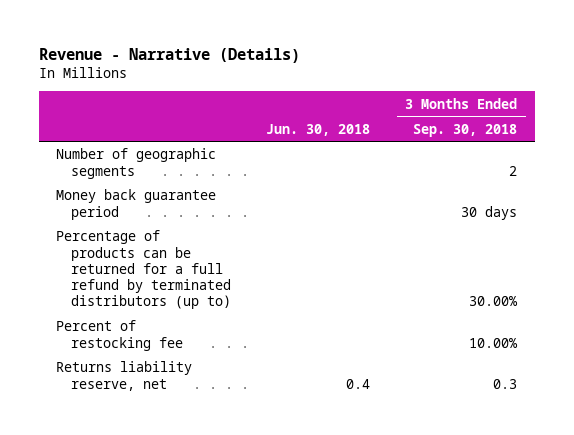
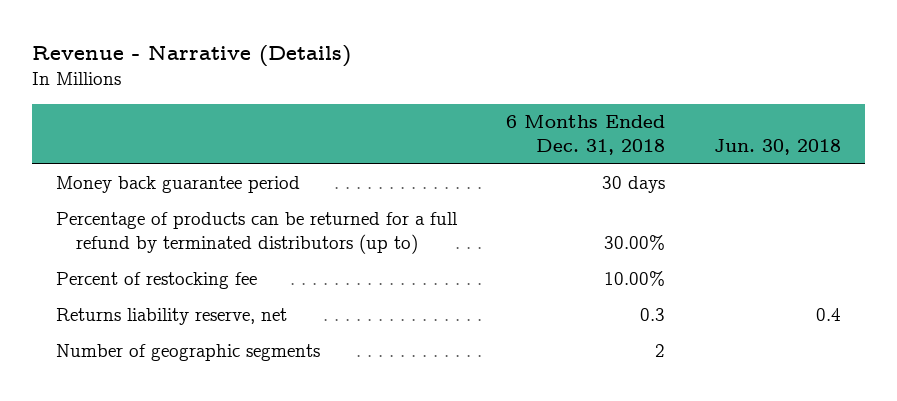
- | Jun. 30, 2018 | 3 Months Ended Sep. 30, 2018
+ | 6 Months Ended Dec. 31, 2018 | Jun. 30, 2018
moved down: Number of geographic segments | 2 |

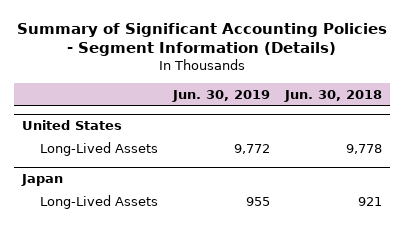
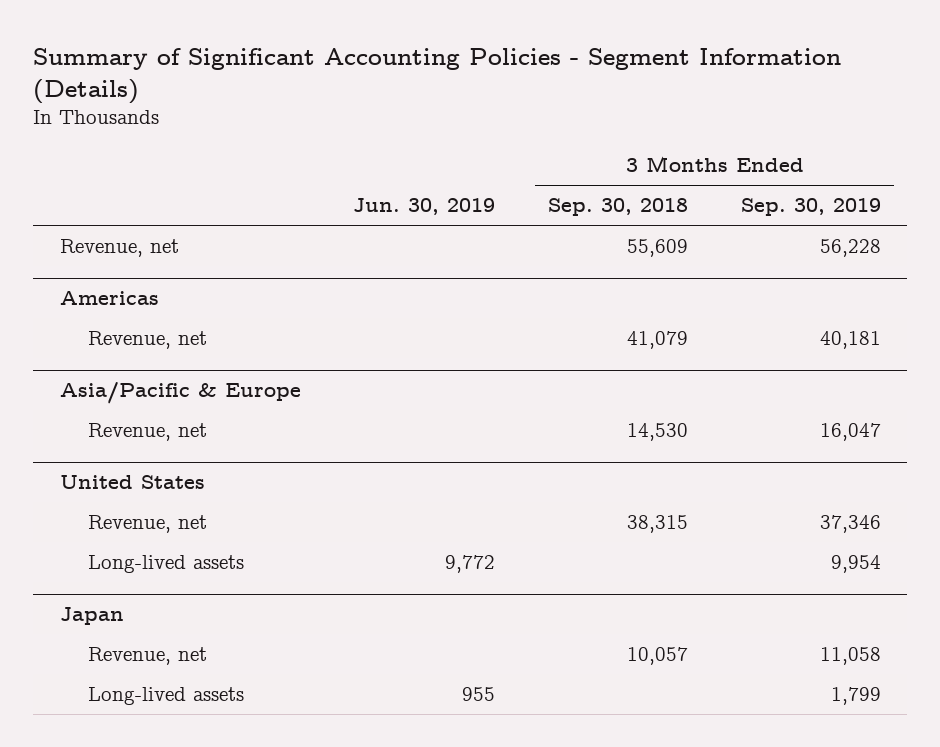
- | Jun. 30, 2019 | Jun. 30, 2018
+ | Jun. 30, 2019 | 3 Months Ended Sep. 30, 2018 | 3 Months Ended Sep. 30, 2019
+ Revenue, net | | 55,609 | 56,228
+ Americas
+ Revenue, net | | 41,079 | 40,181
+ Asia/Pacific & Europe
+ Revenue, net | | 14,530 | 16,047
@ United States
- Long-Lived Assets | 9,772 | 9,778
+ Revenue, net | | 38,315 | 37,346
+ Long-lived assets | 9,772 | | 9,954
@ Japan
- Long-Lived Assets | 955 | 921
+ Revenue, net | | 10,057 | 11,058
+ Long-lived assets | 955 | | 1,799

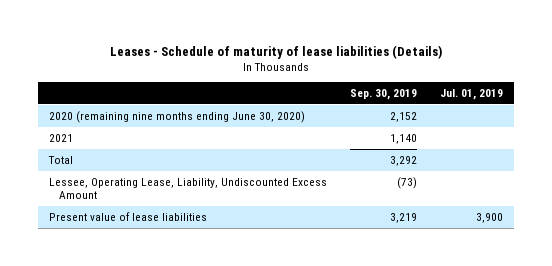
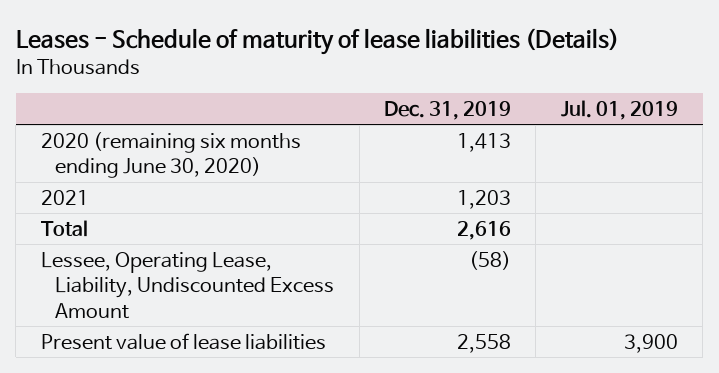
- | Sep. 30, 2019 | Jul. 01, 2019
+ | Dec. 31, 2019 | Jul. 01, 2019
- 2020 (remaining nine months ending June 30, 2020) | 2,152 |
+ 2020 (remaining six months ending June 30, 2020) | 1,413 |

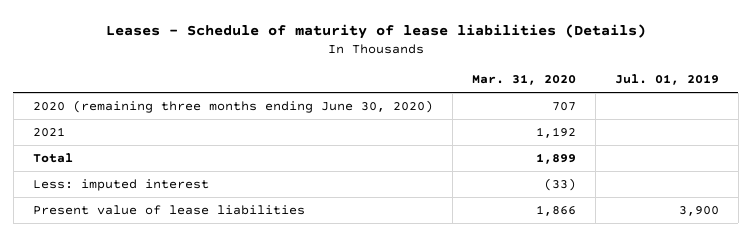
- | Dec. 31, 2019 | Jul. 01, 2019
+ | Mar. 31, 2020 | Jul. 01, 2019
- 2020 (remaining six months ending June 30, 2020) | 1,413 |
+ 2020 (remaining three months ending June 30, 2020) | 707 |
- Lessee, Operating Lease, Liability, Undiscounted Excess Amount | (58) |
+ Less: imputed interest | (33) |

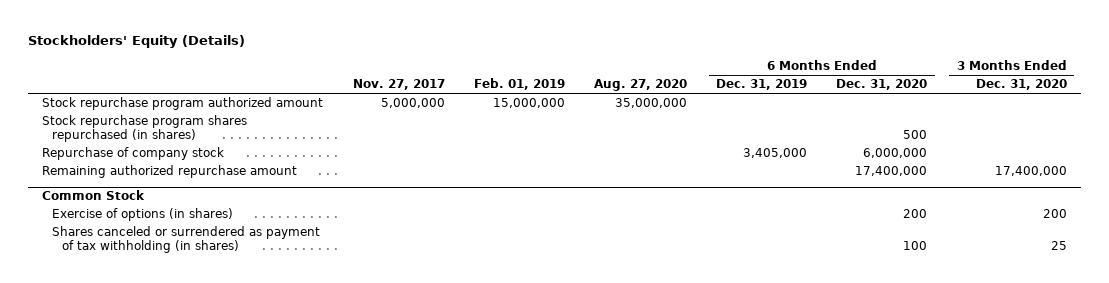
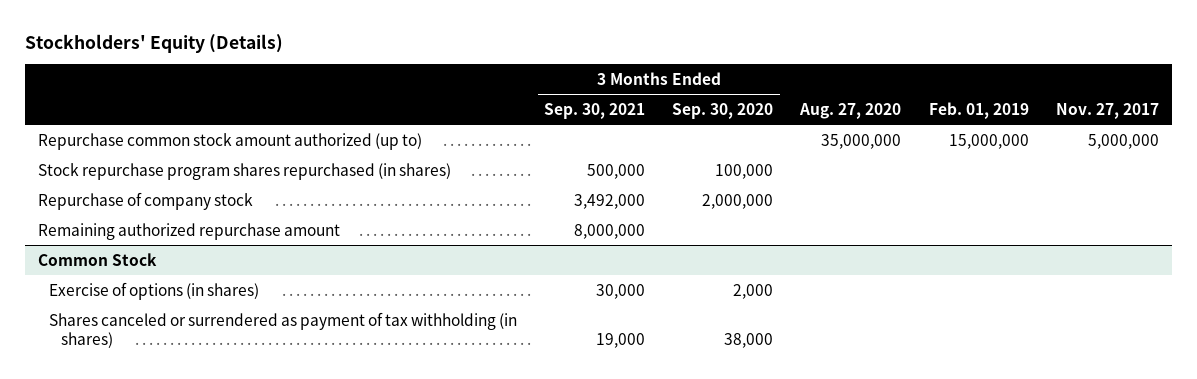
- | Nov. 27, 2017 | Feb. 01, 2019 | Aug. 27, 2020 | 6 Months Ended Dec. 31, 2019 | 6 Months Ended Dec. 31, 2020 | 3 Months Ended Dec. 31, 2020
+ | 3 Months Ended Sep. 30, 2021 | 3 Months Ended Sep. 30, 2020 | Aug. 27, 2020 | Feb. 01, 2019 | Nov. 27, 2017
- Stock repurchase program authorized amount | 5,000,000 | 15,000,000 | 35,000,000 | | |
+ Repurchase common stock amount authorized (up to) | | | 35,000,000 | 15,000,000 | 5,000,000

